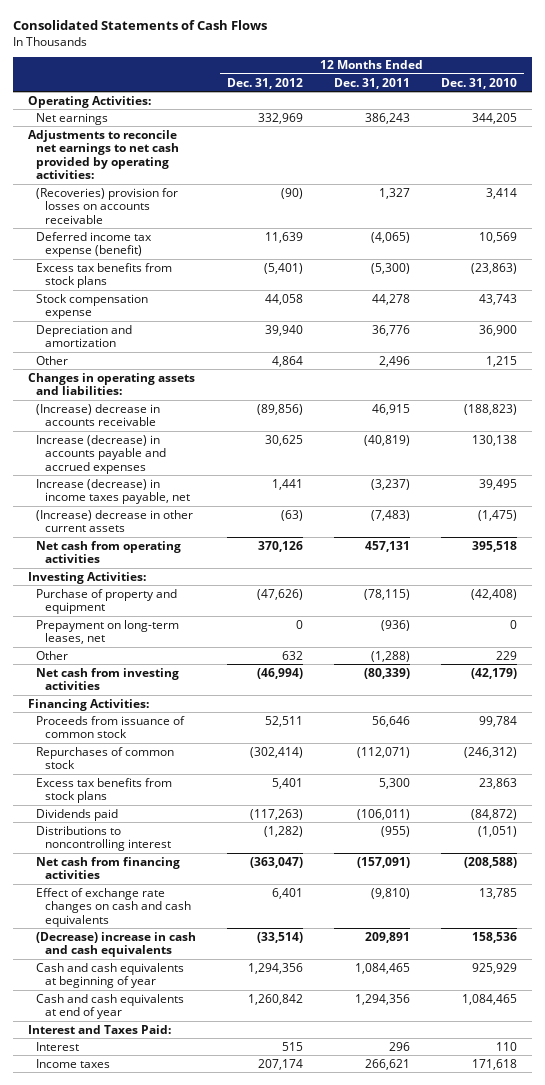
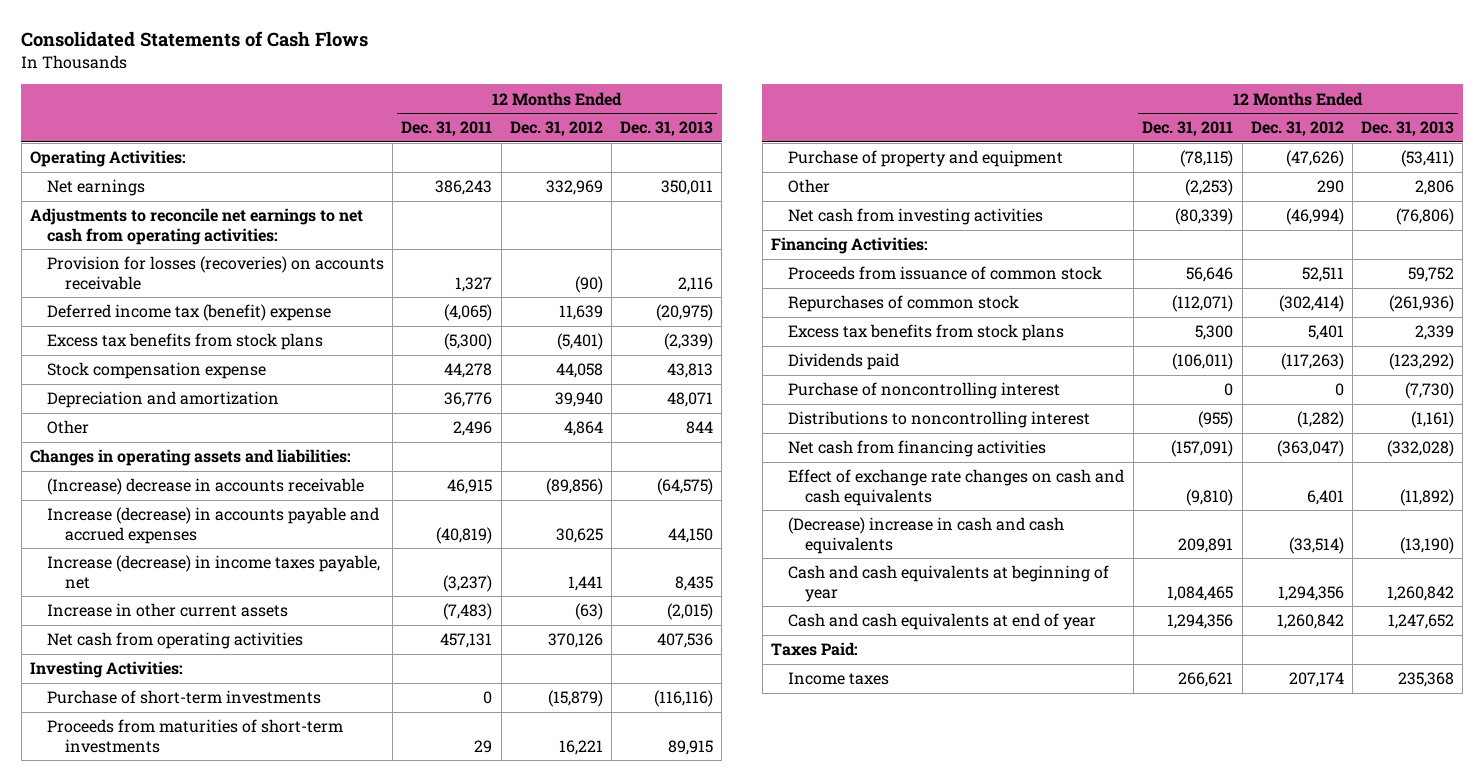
- | 12 Months Ended Dec. 31, 2012 | 12 Months Ended Dec. 31, 2011 | 12 Months Ended Dec. 31, 2010
+ | 12 Months Ended Dec. 31, 2011 | 12 Months Ended Dec. 31, 2012 | 12 Months Ended Dec. 31, 2013
- Adjustments to reconcile net earnings to net cash provided by operating activities:
- (Recoveries) provision for losses on accounts receivable | (90) | 1,327 | 3,414
- Deferred income tax expense (benefit) | 11,639 | (4,065) | 10,569
+ Adjustments to reconcile net earnings to net cash from operating activities:
+ Provision for losses (recoveries) on accounts receivable | 1,327 | (90) | 2,116
+ Deferred income tax (benefit) expense | (4,065) | 11,639 | (20,975)
- (Increase) decrease in other current assets | (63) | (7,483) | (1,475)
+ Increase in other current assets | (7,483) | (63) | (2,015)
+ Purchase of short-term investments | 0 | (15,879) | (116,116)
+ Proceeds from maturities of short-term investments | 29 | 16,221 | 89,915
- Prepayment on long-term leases, net | 0 | (936) | 0
- Other | 632 | (1,288) | 229
+ Other | (2,253) | 290 | 2,806
+ Purchase of noncontrolling interest | 0 | 0 | (7,730)
- Interest and Taxes Paid:
- Interest | 515 | 296 | 110
+ Taxes Paid:

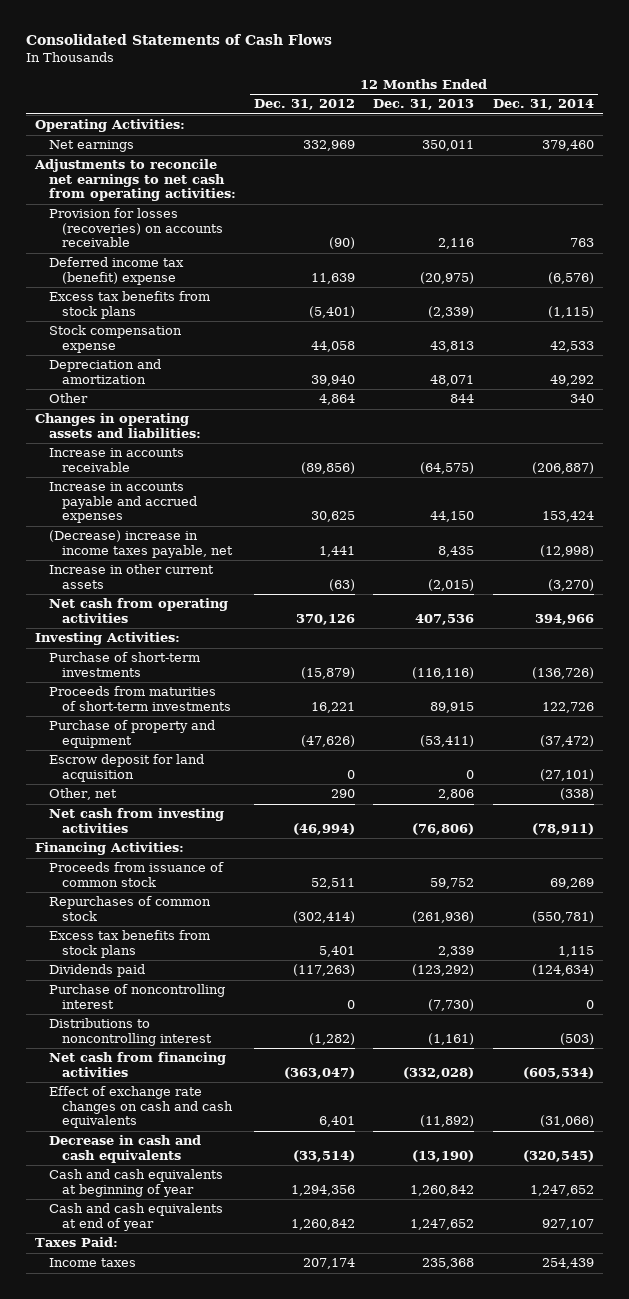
- | 12 Months Ended Dec. 31, 2011 | 12 Months Ended Dec. 31, 2012 | 12 Months Ended Dec. 31, 2013
+ | 12 Months Ended Dec. 31, 2012 | 12 Months Ended Dec. 31, 2013 | 12 Months Ended Dec. 31, 2014
- (Increase) decrease in accounts receivable | 46,915 | (89,856) | (64,575)
- Increase (decrease) in accounts payable and accrued expenses | (40,819) | 30,625 | 44,150
- Increase (decrease) in income taxes payable, net | (3,237) | 1,441 | 8,435
+ Increase in accounts receivable | (89,856) | (64,575) | (206,887)
+ Increase in accounts payable and accrued expenses | 30,625 | 44,150 | 153,424
+ (Decrease) increase in income taxes payable, net | 1,441 | 8,435 | (12,998)
- Other | (2,253) | 290 | 2,806
+ Escrow deposit for land acquisition | 0 | 0 | (27,101)
+ Other, net | 290 | 2,806 | (338)
- (Decrease) increase in cash and cash equivalents | 209,891 | (33,514) | (13,190)
+ Decrease in cash and cash equivalents | (33,514) | (13,190) | (320,545)

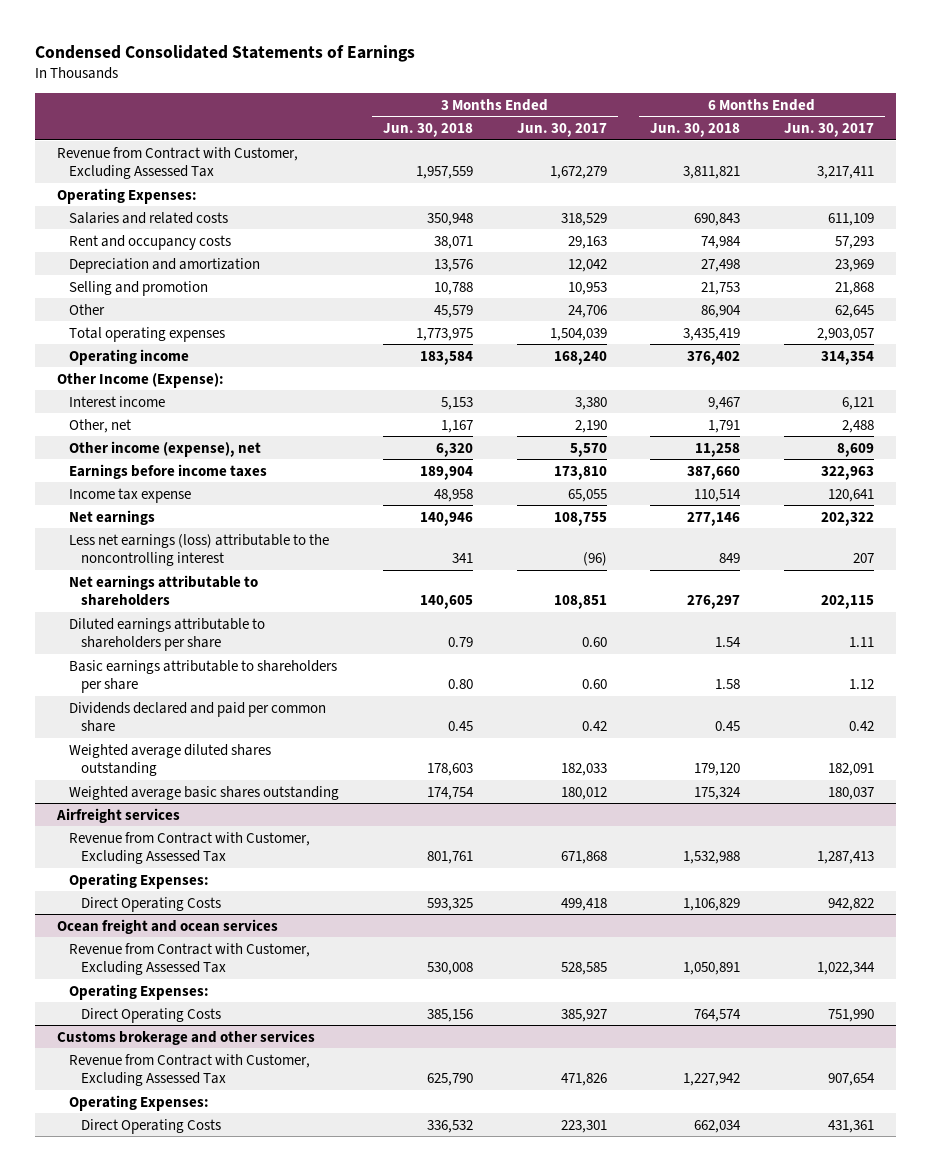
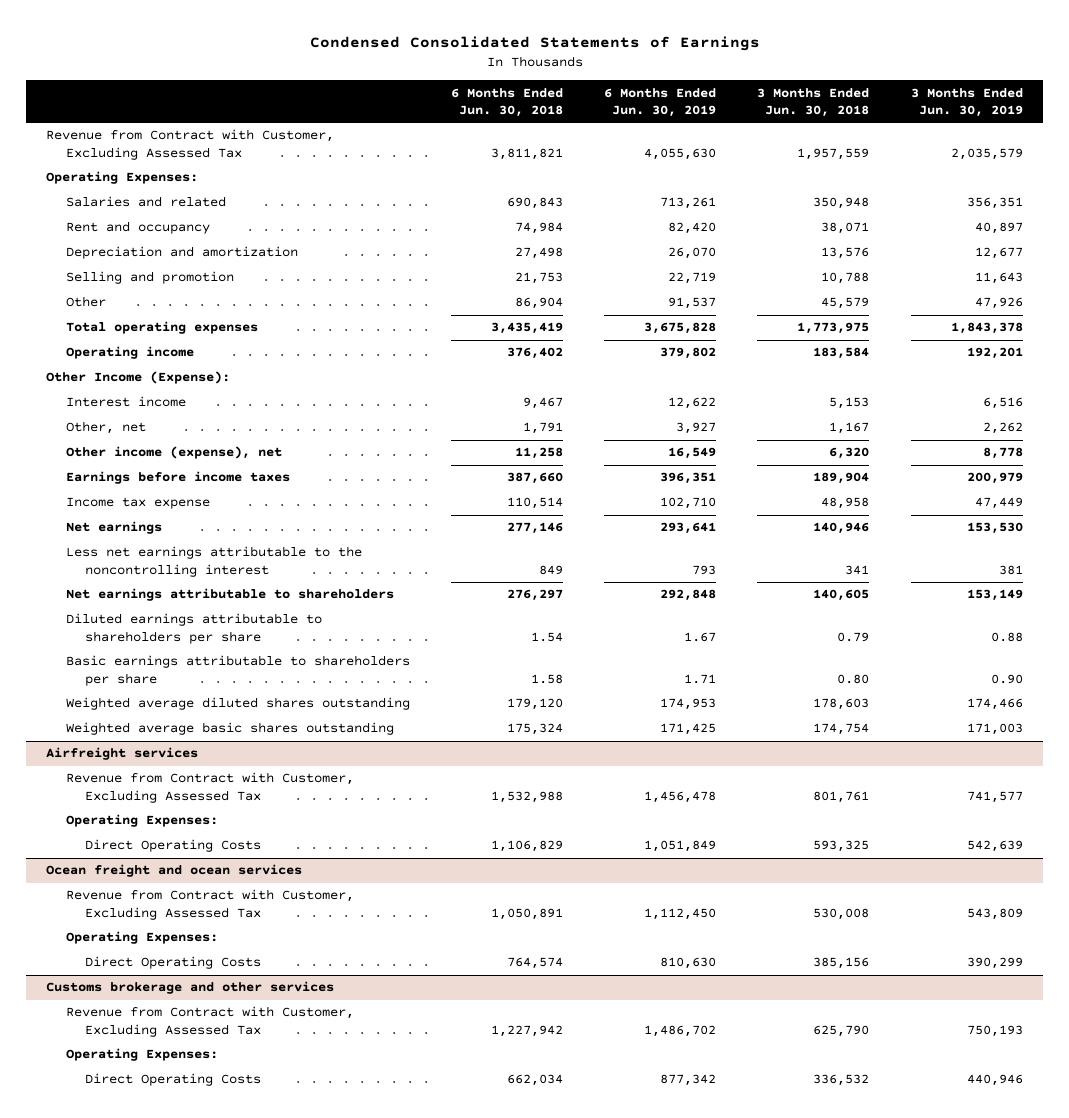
- | 3 Months Ended Jun. 30, 2018 | 3 Months Ended Jun. 30, 2017 | 6 Months Ended Jun. 30, 2018 | 6 Months Ended Jun. 30, 2017
+ | 6 Months Ended Jun. 30, 2018 | 6 Months Ended Jun. 30, 2019 | 3 Months Ended Jun. 30, 2018 | 3 Months Ended Jun. 30, 2019
- Salaries and related costs | 350,948 | 318,529 | 690,843 | 611,109
- Rent and occupancy costs | 38,071 | 29,163 | 74,984 | 57,293
+ Salaries and related | 690,843 | 713,261 | 350,948 | 356,351
+ Rent and occupancy | 74,984 | 82,420 | 38,071 | 40,897
- Less net earnings (loss) attributable to the noncontrolling interest | 341 | (96) | 849 | 207
+ Less net earnings attributable to the noncontrolling interest | 849 | 793 | 341 | 381
- Dividends declared and paid per common share | 0.45 | 0.42 | 0.45 | 0.42

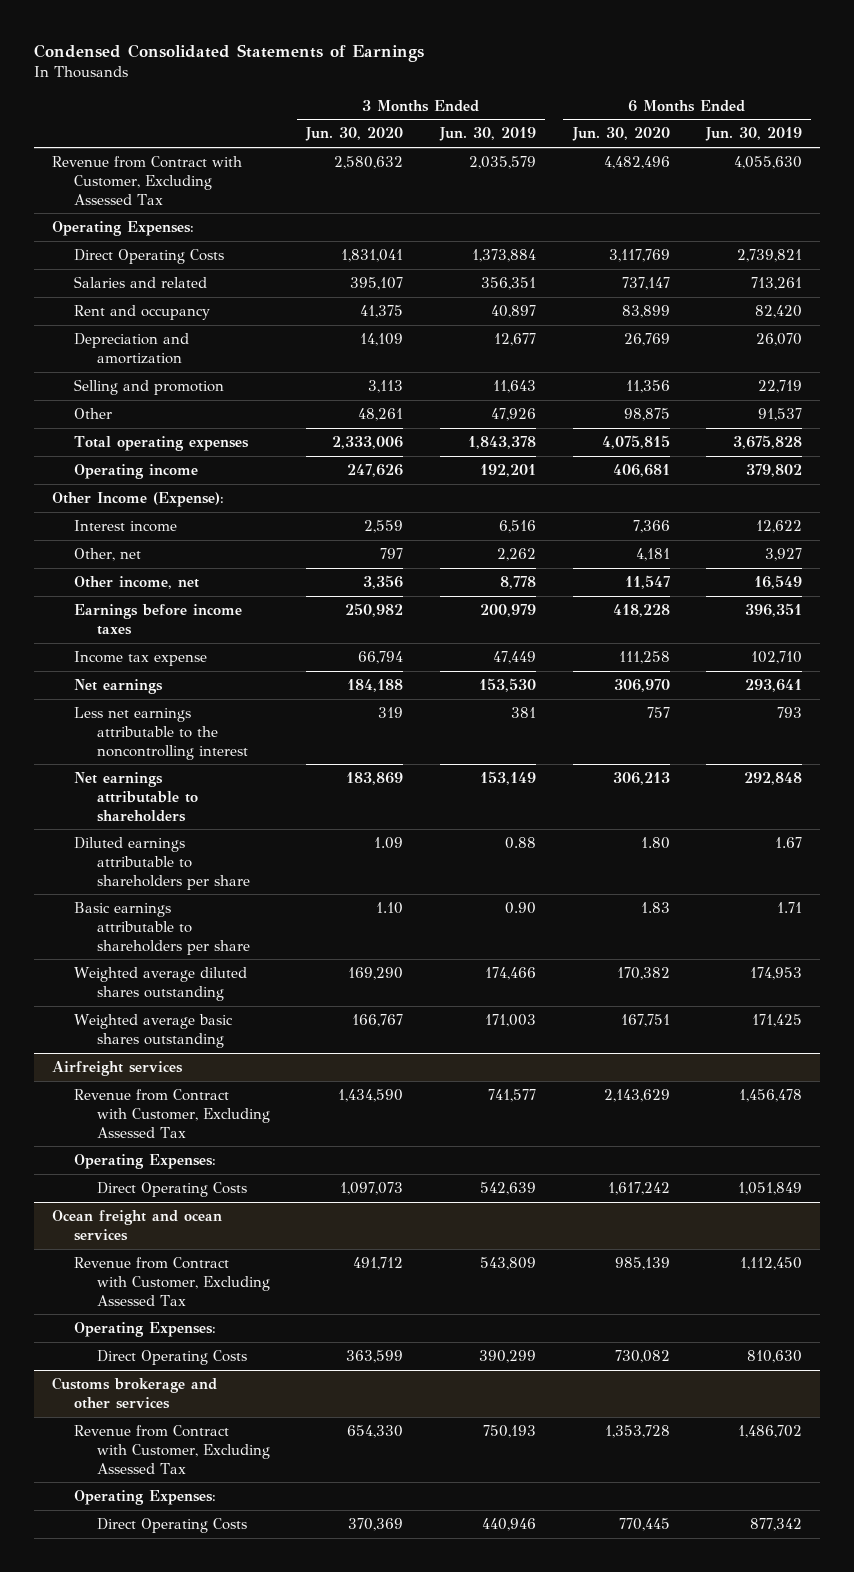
- | 6 Months Ended Jun. 30, 2018 | 6 Months Ended Jun. 30, 2019 | 3 Months Ended Jun. 30, 2018 | 3 Months Ended Jun. 30, 2019
+ | 3 Months Ended Jun. 30, 2020 | 3 Months Ended Jun. 30, 2019 | 6 Months Ended Jun. 30, 2020 | 6 Months Ended Jun. 30, 2019
+ Direct Operating Costs | 1,831,041 | 1,373,884 | 3,117,769 | 2,739,821
- Other income (expense), net | 11,258 | 16,549 | 6,320 | 8,778
+ Other income, net | 3,356 | 8,778 | 11,547 | 16,549

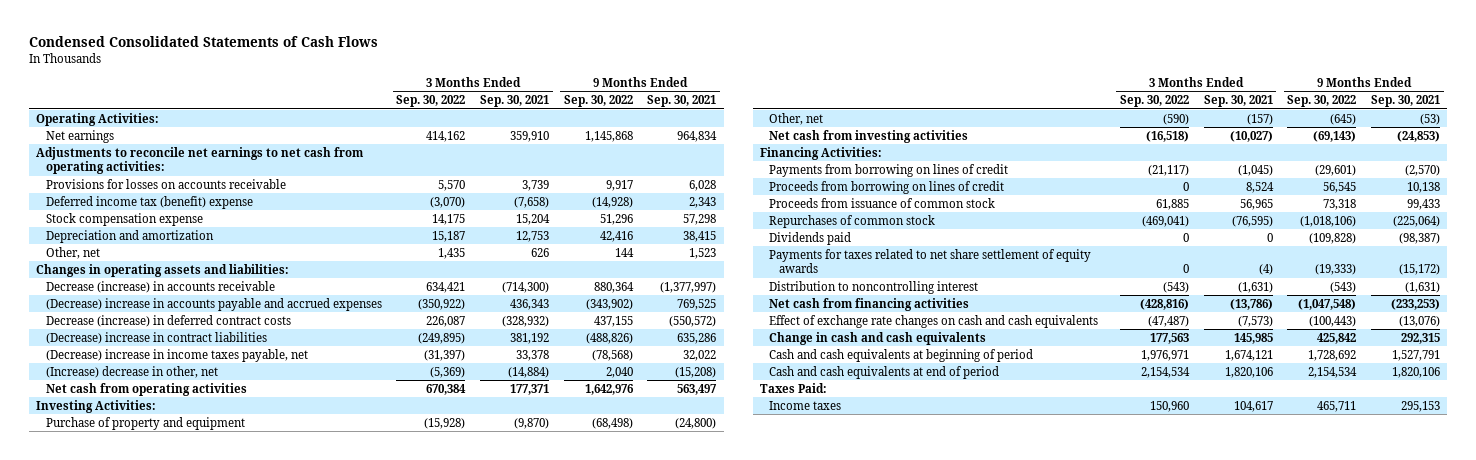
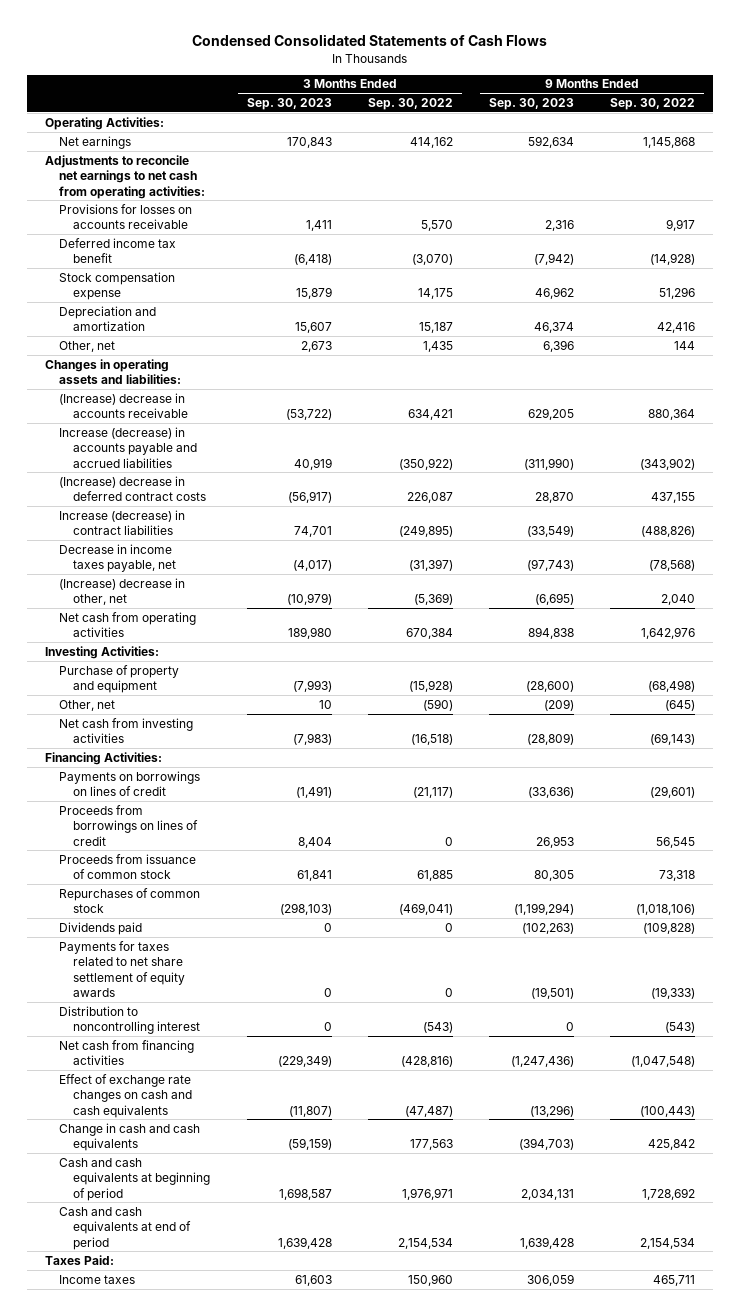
- | 3 Months Ended Sep. 30, 2022 | 3 Months Ended Sep. 30, 2021 | 9 Months Ended Sep. 30, 2022 | 9 Months Ended Sep. 30, 2021
+ | 3 Months Ended Sep. 30, 2023 | 3 Months Ended Sep. 30, 2022 | 9 Months Ended Sep. 30, 2023 | 9 Months Ended Sep. 30, 2022
- Deferred income tax (benefit) expense | (3,070) | (7,658) | (14,928) | 2,343
+ Deferred income tax benefit | (6,418) | (3,070) | (7,942) | (14,928)
- Decrease (increase) in accounts receivable | 634,421 | (714,300) | 880,364 | (1,377,997)
- (Decrease) increase in accounts payable and accrued expenses | (350,922) | 436,343 | (343,902) | 769,525
- Decrease (increase) in deferred contract costs | 226,087 | (328,932) | 437,155 | (550,572)
- (Decrease) increase in contract liabilities | (249,895) | 381,192 | (488,826) | 635,286
- (Decrease) increase in income taxes payable, net | (31,397) | 33,378 | (78,568) | 32,022
+ (Increase) decrease in accounts receivable | (53,722) | 634,421 | 629,205 | 880,364
+ Increase (decrease) in accounts payable and accrued liabilities | 40,919 | (350,922) | (311,990) | (343,902)
+ (Increase) decrease in deferred contract costs | (56,917) | 226,087 | 28,870 | 437,155
+ Increase (decrease) in contract liabilities | 74,701 | (249,895) | (33,549) | (488,826)
+ Decrease in income taxes payable, net | (4,017) | (31,397) | (97,743) | (78,568)
- Payments from borrowing on lines of credit | (21,117) | (1,045) | (29,601) | (2,570)
- Proceeds from borrowing on lines of credit | 0 | 8,524 | 56,545 | 10,138
+ Payments on borrowings on lines of credit | (1,491) | (21,117) | (33,636) | (29,601)
+ Proceeds from borrowings on lines of credit | 8,404 | 0 | 26,953 | 56,545

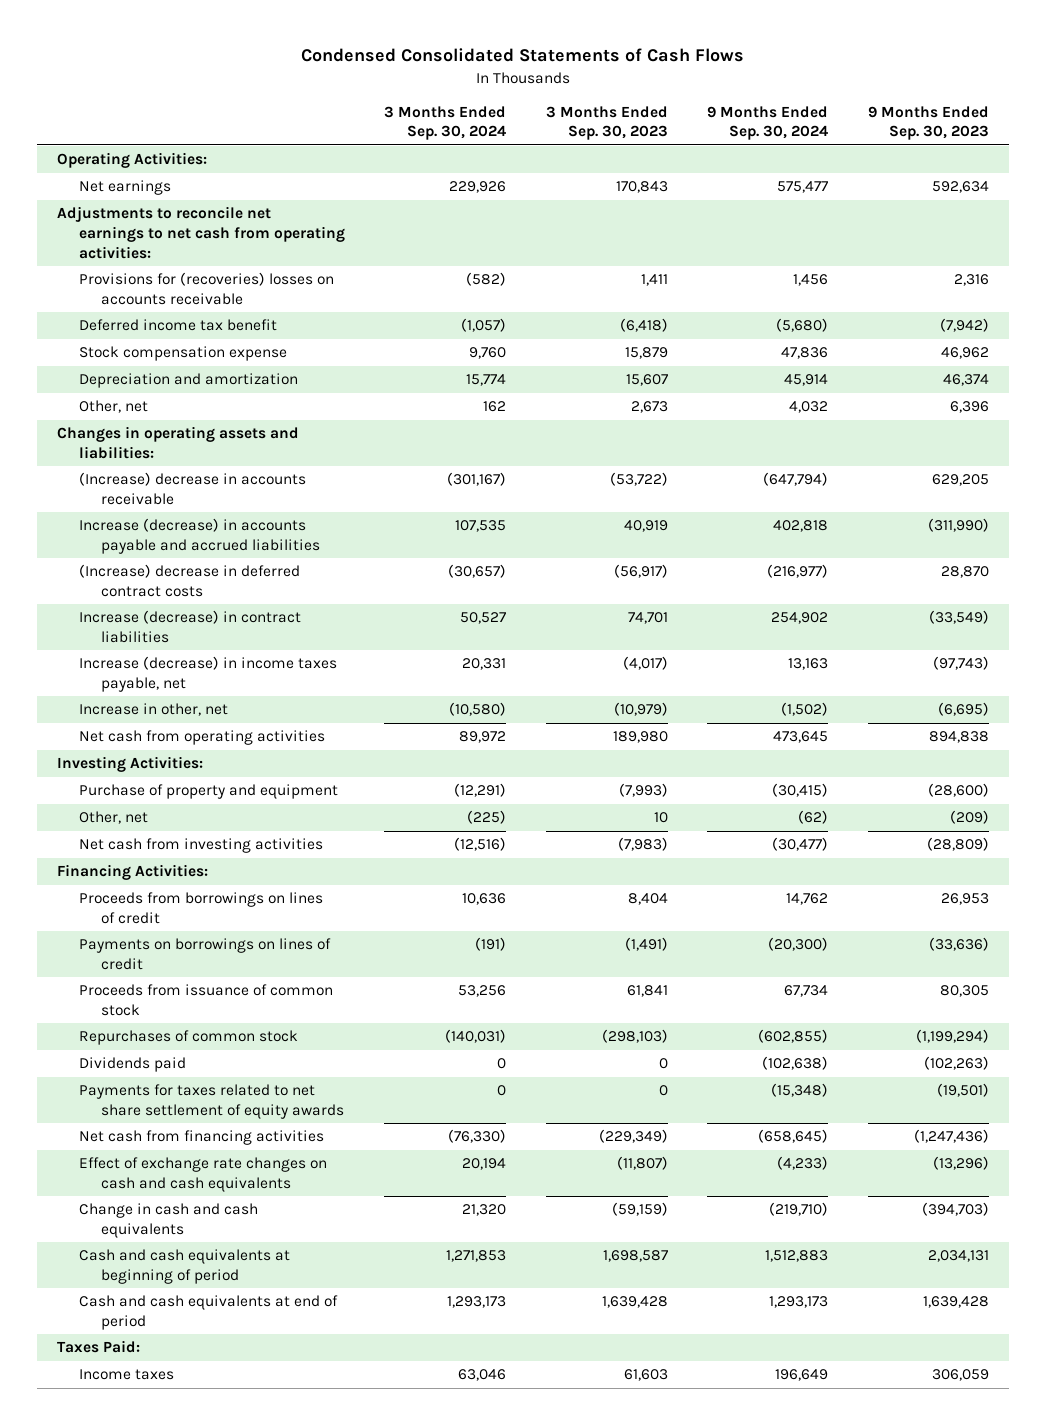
- | 3 Months Ended Sep. 30, 2023 | 3 Months Ended Sep. 30, 2022 | 9 Months Ended Sep. 30, 2023 | 9 Months Ended Sep. 30, 2022
+ | 3 Months Ended Sep. 30, 2024 | 3 Months Ended Sep. 30, 2023 | 9 Months Ended Sep. 30, 2024 | 9 Months Ended Sep. 30, 2023
- Provisions for losses on accounts receivable | 1,411 | 5,570 | 2,316 | 9,917
+ Provisions for (recoveries) losses on accounts receivable | (582) | 1,411 | 1,456 | 2,316
- Decrease in income taxes payable, net | (4,017) | (31,397) | (97,743) | (78,568)
- (Increase) decrease in other, net | (10,979) | (5,369) | (6,695) | 2,040
+ Increase (decrease) in income taxes payable, net | 20,331 | (4,017) | 13,163 | (97,743)
+ Increase in other, net | (10,580) | (10,979) | (1,502) | (6,695)
moved down: Payments on borrowings on lines of credit | (191) | (1,491) | (20,300) | (33,636)
- Distribution to noncontrolling interest | 0 | (543) | 0 | (543)

